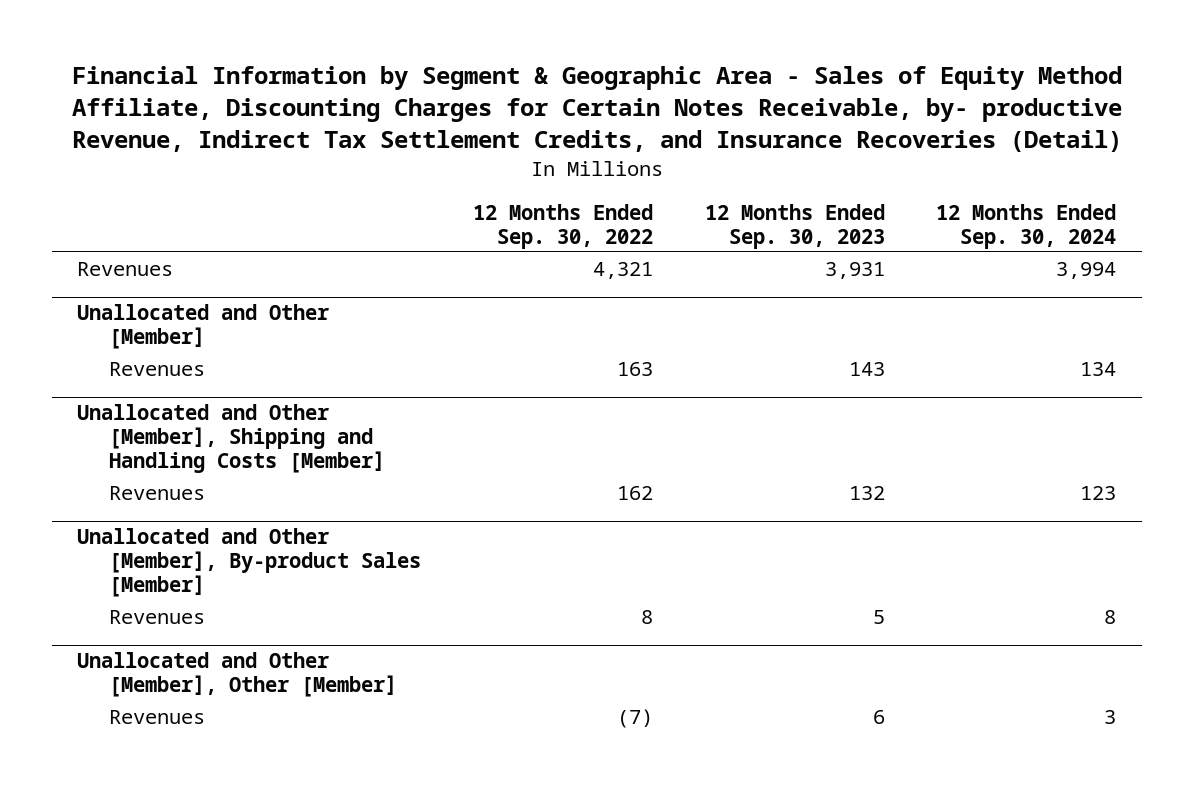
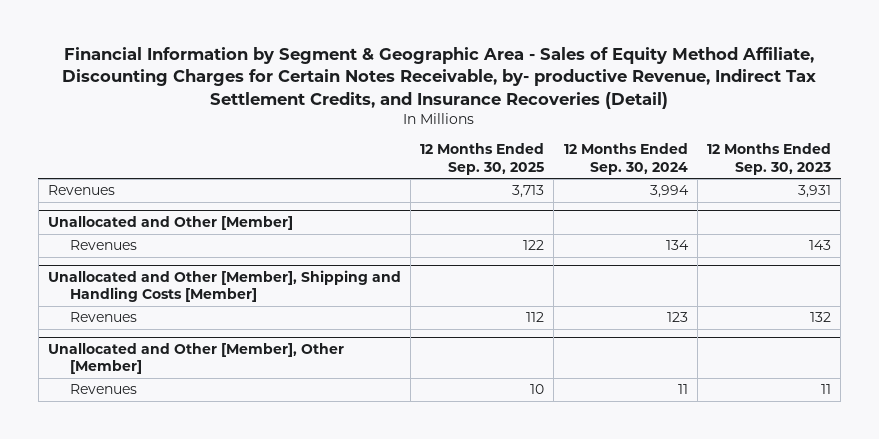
- | 12 Months Ended Sep. 30, 2022 | 12 Months Ended Sep. 30, 2023 | 12 Months Ended Sep. 30, 2024
+ | 12 Months Ended Sep. 30, 2025 | 12 Months Ended Sep. 30, 2024 | 12 Months Ended Sep. 30, 2023
- Unallocated and Other [Member], By-product Sales [Member]
- Revenues | 8 | 5 | 8
@ Unallocated and Other [Member], Other [Member]
- Revenues | (7) | 6 | 3
+ Revenues | 10 | 11 | 11

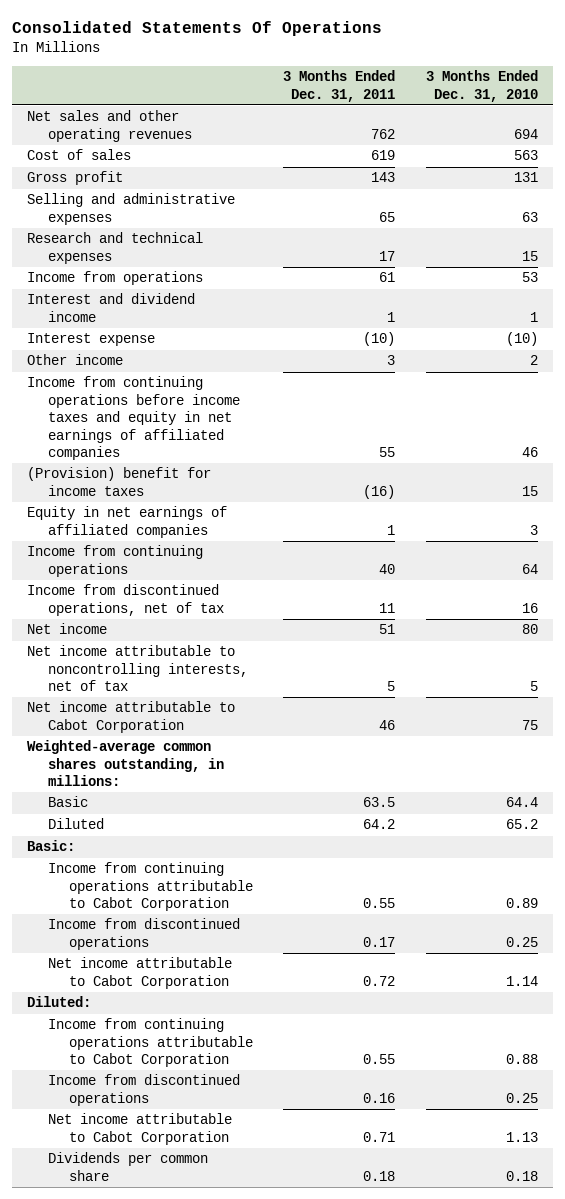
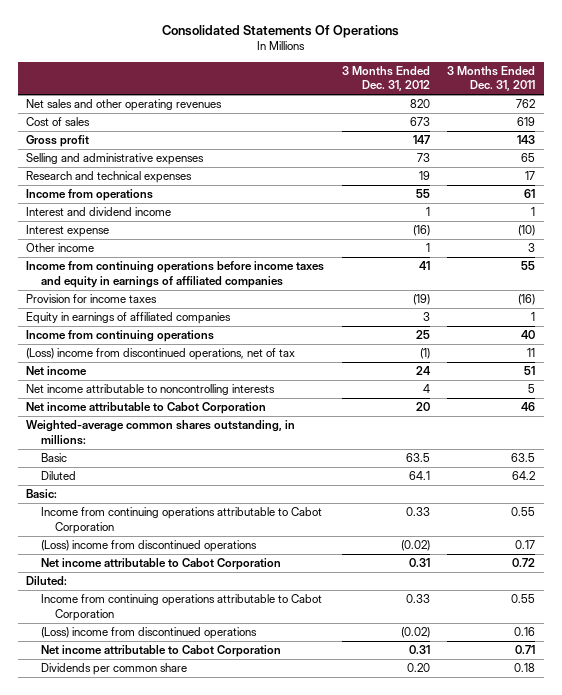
- | 3 Months Ended Dec. 31, 2011 | 3 Months Ended Dec. 31, 2010
+ | 3 Months Ended Dec. 31, 2012 | 3 Months Ended Dec. 31, 2011
- Income from continuing operations before income taxes and equity in net earnings of affiliated companies | 55 | 46
- (Provision) benefit for income taxes | (16) | 15
- Equity in net earnings of affiliated companies | 1 | 3
+ Income from continuing operations before income taxes and equity in earnings of affiliated companies | 41 | 55
+ Provision for income taxes | (19) | (16)
+ Equity in earnings of affiliated companies | 3 | 1
- Income from discontinued operations, net of tax | 11 | 16
+ (Loss) income from discontinued operations, net of tax | (1) | 11
- Net income attributable to noncontrolling interests, net of tax | 5 | 5
+ Net income attributable to noncontrolling interests | 4 | 5
- Income from discontinued operations | 0.17 | 0.25
+ (Loss) income from discontinued operations | (0.02) | 0.17
- Income from discontinued operations | 0.16 | 0.25
+ (Loss) income from discontinued operations | (0.02) | 0.16

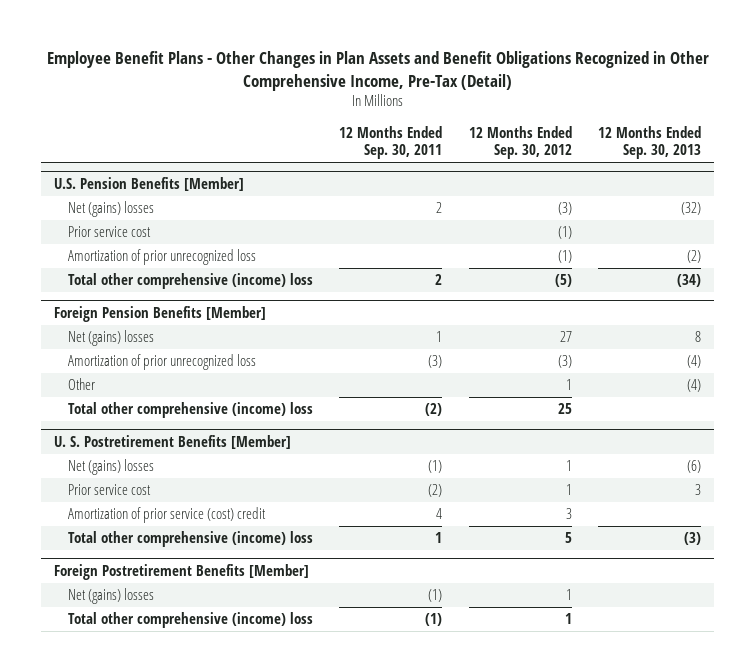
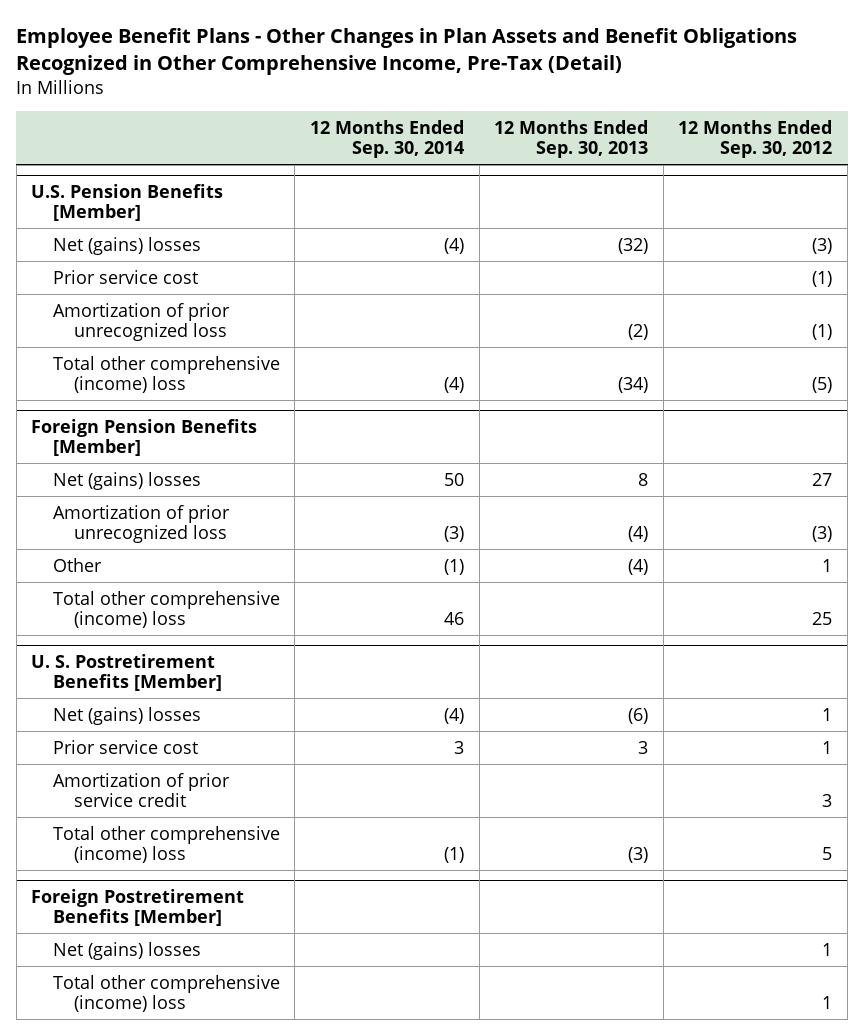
- | 12 Months Ended Sep. 30, 2011 | 12 Months Ended Sep. 30, 2012 | 12 Months Ended Sep. 30, 2013
+ | 12 Months Ended Sep. 30, 2014 | 12 Months Ended Sep. 30, 2013 | 12 Months Ended Sep. 30, 2012
@ U. S. Postretirement Benefits [Member]
- Amortization of prior service (cost) credit | 4 | 3 |
+ Amortization of prior service credit | | | 3

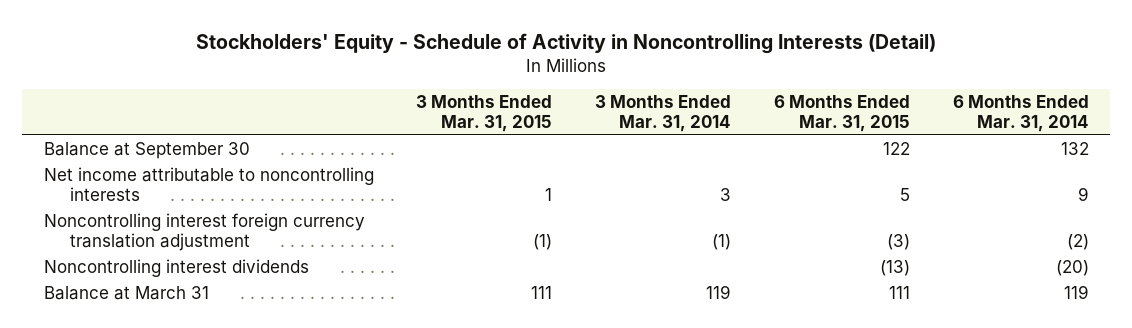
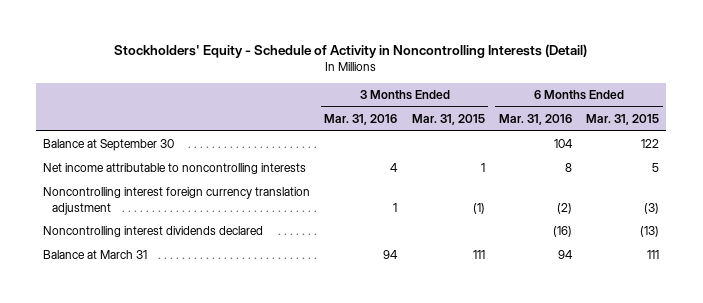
- | 3 Months Ended Mar. 31, 2015 | 3 Months Ended Mar. 31, 2014 | 6 Months Ended Mar. 31, 2015 | 6 Months Ended Mar. 31, 2014
+ | 3 Months Ended Mar. 31, 2016 | 3 Months Ended Mar. 31, 2015 | 6 Months Ended Mar. 31, 2016 | 6 Months Ended Mar. 31, 2015
- Noncontrolling interest dividends | | | (13) | (20)
+ Noncontrolling interest dividends declared | | | (16) | (13)

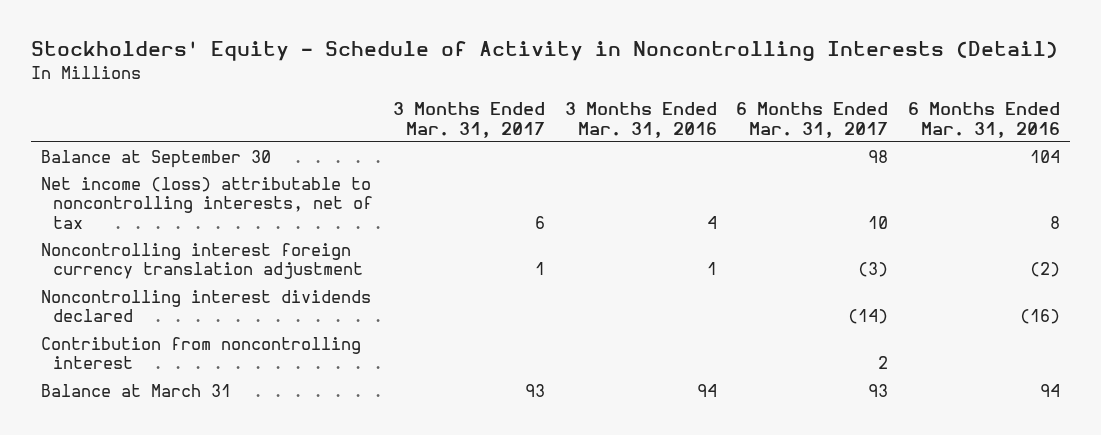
- | 3 Months Ended Mar. 31, 2016 | 3 Months Ended Mar. 31, 2015 | 6 Months Ended Mar. 31, 2016 | 6 Months Ended Mar. 31, 2015
+ | 3 Months Ended Mar. 31, 2017 | 3 Months Ended Mar. 31, 2016 | 6 Months Ended Mar. 31, 2017 | 6 Months Ended Mar. 31, 2016
- Net income attributable to noncontrolling interests | 4 | 1 | 8 | 5
+ Net income (loss) attributable to noncontrolling interests, net of tax | 6 | 4 | 10 | 8
+ Contribution from noncontrolling interest | | | 2 |

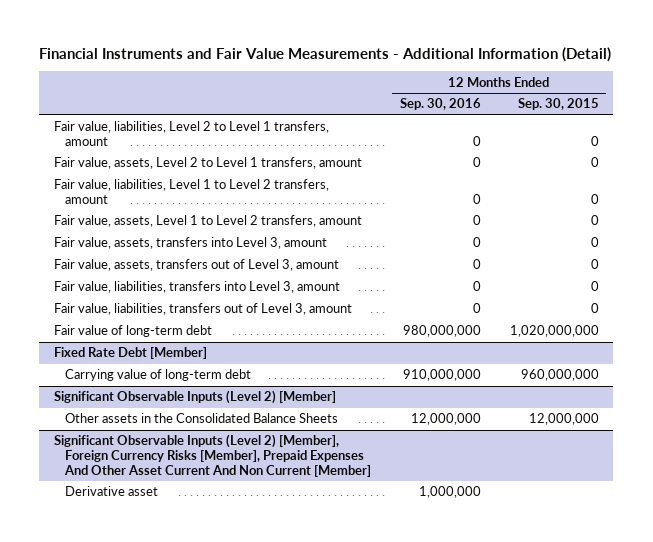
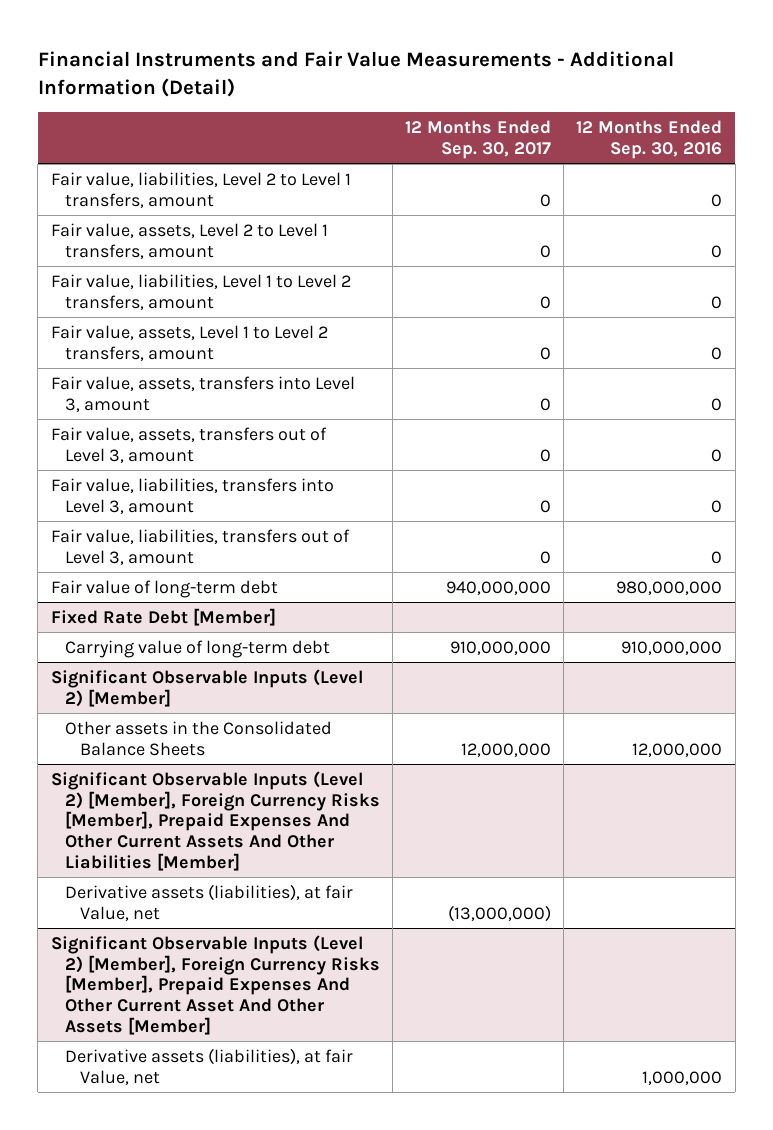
- | 12 Months Ended Sep. 30, 2016 | 12 Months Ended Sep. 30, 2015
+ | 12 Months Ended Sep. 30, 2017 | 12 Months Ended Sep. 30, 2016
- Significant Observable Inputs (Level 2) [Member], Foreign Currency Risks [Member], Prepaid Expenses And Other Asset Current And Non Current [Member]
- Derivative asset | 1,000,000 |
+ Significant Observable Inputs (Level 2) [Member], Foreign Currency Risks [Member], Prepaid Expenses And Other Current Assets And Other Liabilities [Member]
+ Derivative assets (liabilities), at fair Value, net | (13,000,000) |
+ Significant Observable Inputs (Level 2) [Member], Foreign Currency Risks [Member], Prepaid Expenses And Other Current Asset And Other Assets [Member]
+ Derivative assets (liabilities), at fair Value, net | | 1,000,000

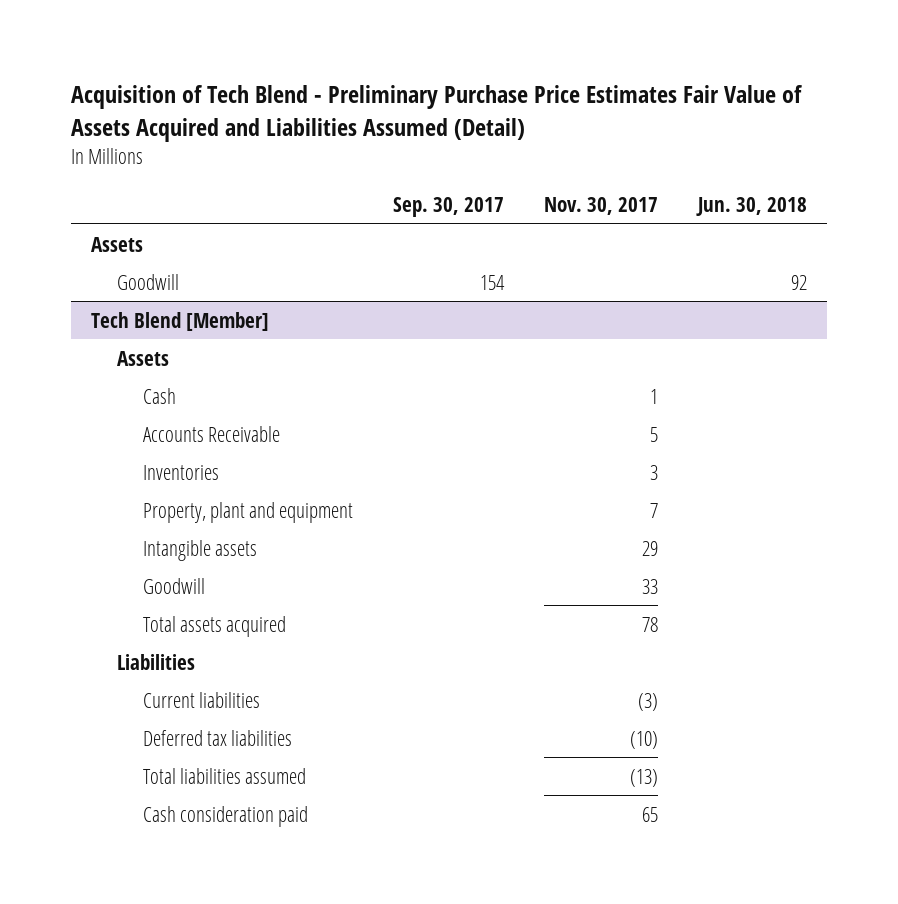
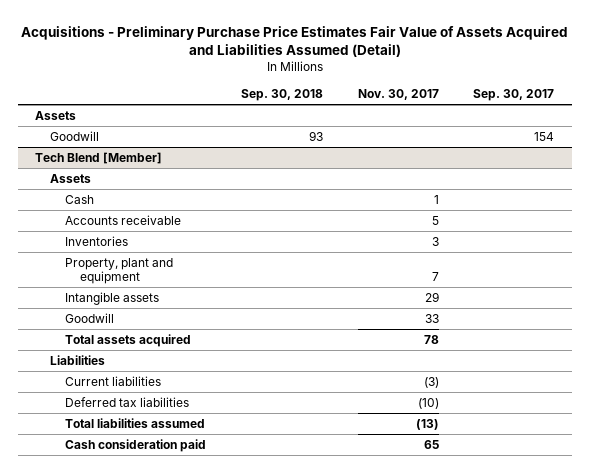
- Acquisition of Tech Blend - Preliminary Purchase Price Estimates Fair Value of Assets Acquired and Liabilities Assumed (Detail)
+ Acquisitions - Preliminary Purchase Price Estimates Fair Value of Assets Acquired and Liabilities Assumed (Detail)
- | Sep. 30, 2017 | Nov. 30, 2017 | Jun. 30, 2018
+ | Sep. 30, 2018 | Nov. 30, 2017 | Sep. 30, 2017
@ Tech Blend [Member]
- Accounts Receivable | | 5 |
+ Accounts receivable | | 5 |

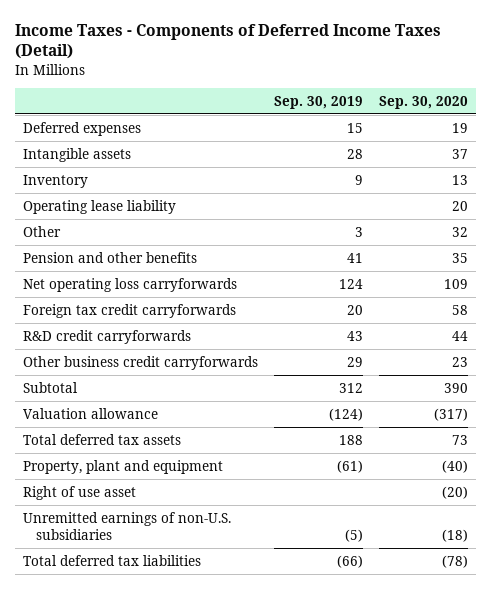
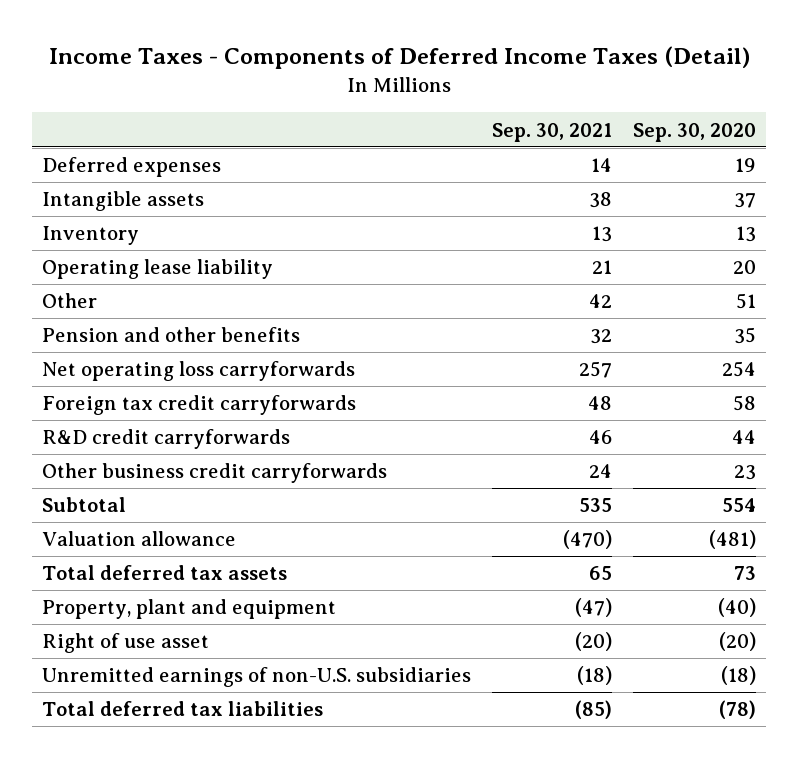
- | Sep. 30, 2019 | Sep. 30, 2020
+ | Sep. 30, 2021 | Sep. 30, 2020
- Other | 3 | 32
+ Other | 42 | 51
- Net operating loss carryforwards | 124 | 109
+ Net operating loss carryforwards | 257 | 254
- Subtotal | 312 | 390
- Valuation allowance | (124) | (317)
+ Subtotal | 535 | 554
+ Valuation allowance | (470) | (481)

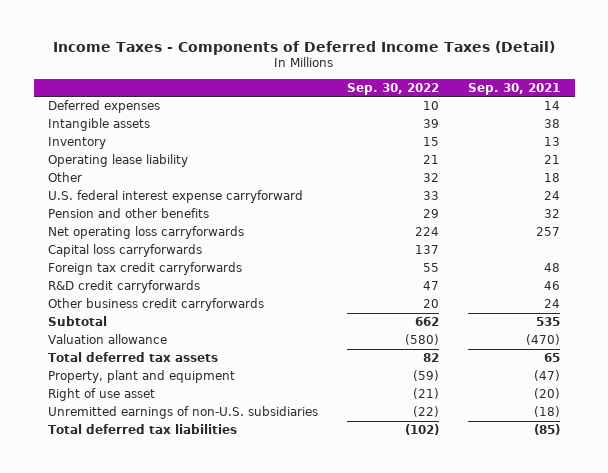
- | Sep. 30, 2021 | Sep. 30, 2020
+ | Sep. 30, 2022 | Sep. 30, 2021
- Other | 42 | 51
+ Other | 32 | 18
+ U.S. federal interest expense carryforward | 33 | 24
+ Capital loss carryforwards | 137 |

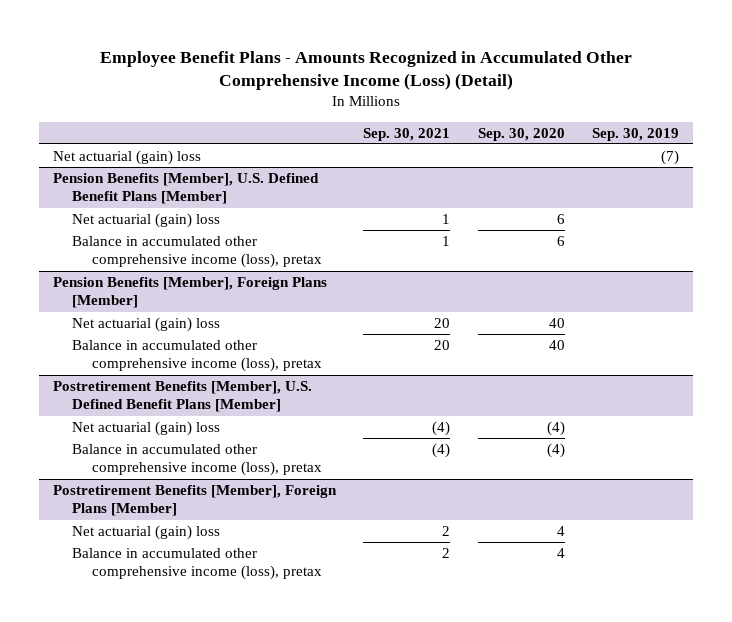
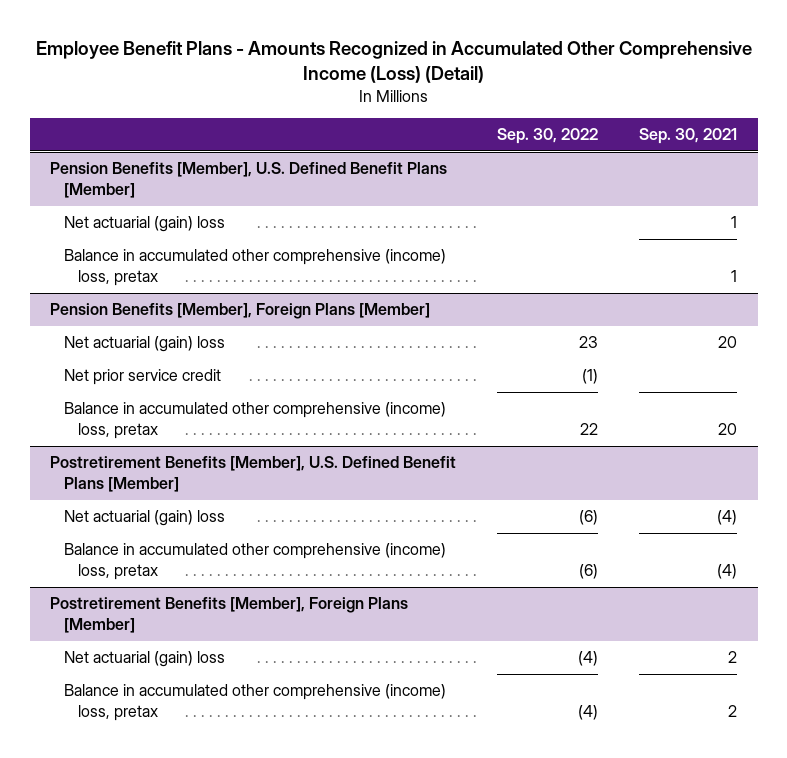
- | Sep. 30, 2021 | Sep. 30, 2020 | Sep. 30, 2019
+ | Sep. 30, 2022 | Sep. 30, 2021
- Net actuarial (gain) loss | | | (7)
@ Pension Benefits [Member], U.S. Defined Benefit Plans [Member]
- Balance in accumulated other comprehensive income (loss), pretax | 1 | 6 |
+ Balance in accumulated other comprehensive (income) loss, pretax | | 1
@ Pension Benefits [Member], Foreign Plans [Member]
- Balance in accumulated other comprehensive income (loss), pretax | 20 | 40 |
+ Net prior service credit | (1) |
+ Balance in accumulated other comprehensive (income) loss, pretax | 22 | 20
@ Postretirement Benefits [Member], U.S. Defined Benefit Plans [Member]
- Balance in accumulated other comprehensive income (loss), pretax | (4) | (4) |
+ Balance in accumulated other comprehensive (income) loss, pretax | (6) | (4)
@ Postretirement Benefits [Member], Foreign Plans [Member]
- Balance in accumulated other comprehensive income (loss), pretax | 2 | 4 |
+ Balance in accumulated other comprehensive (income) loss, pretax | (4) | 2

